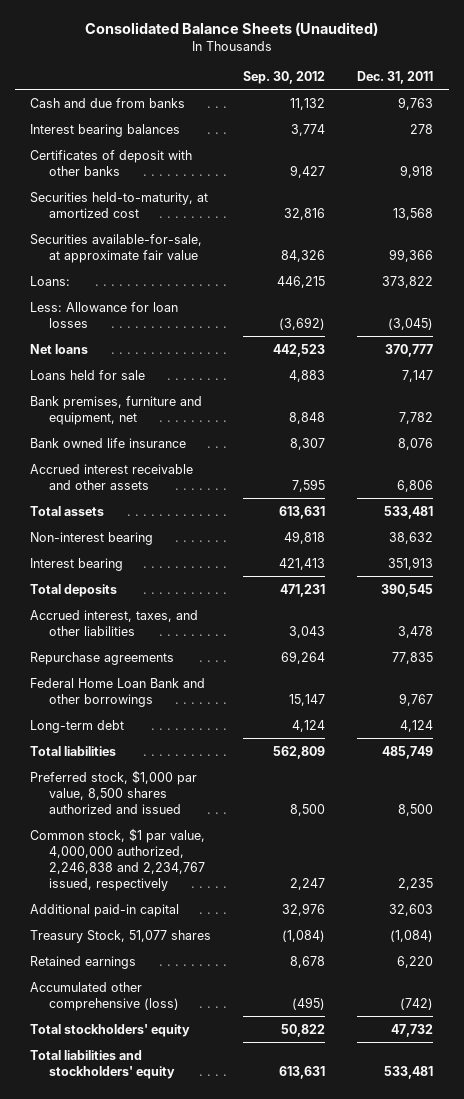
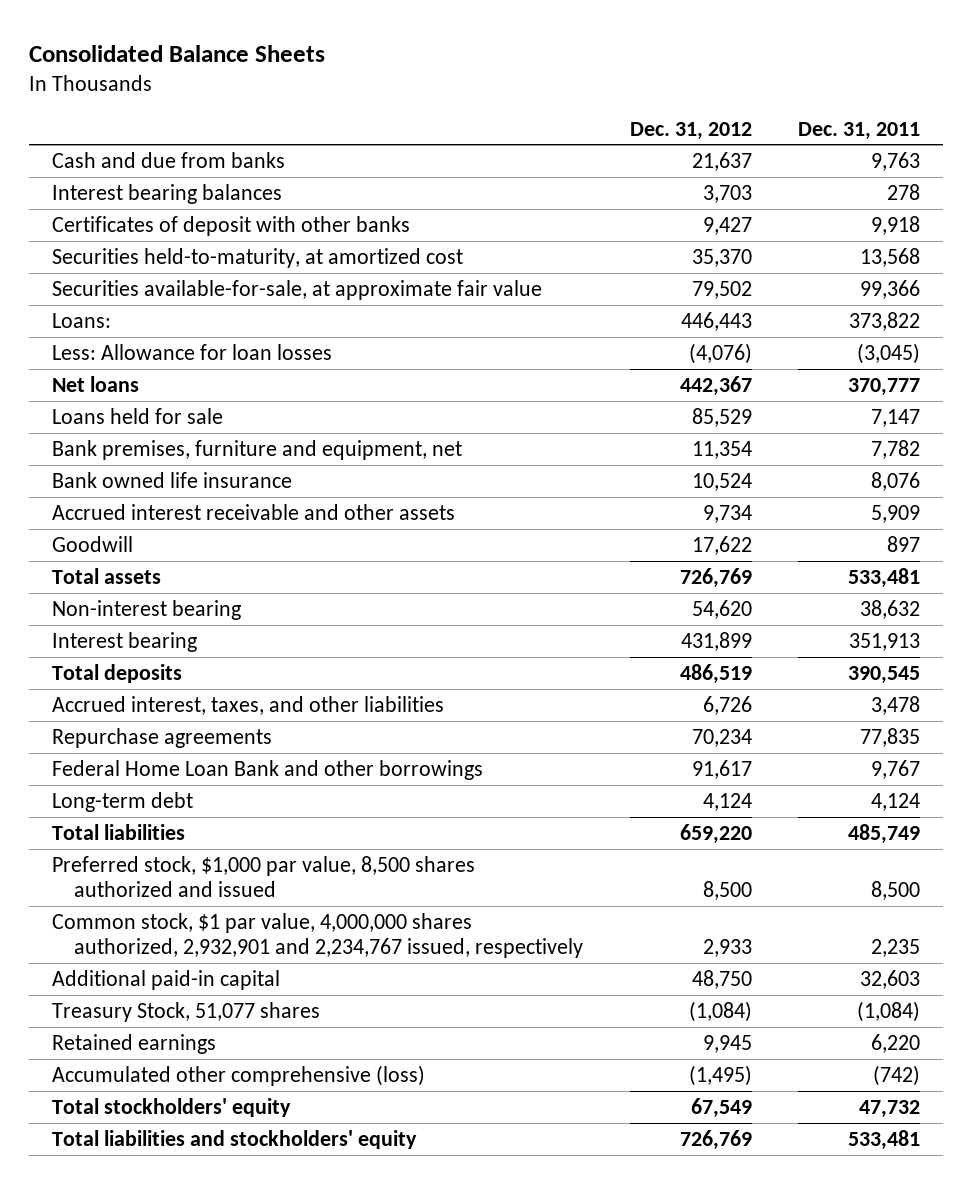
- Consolidated Balance Sheets (Unaudited)
+ Consolidated Balance Sheets
- | Sep. 30, 2012 | Dec. 31, 2011
+ | Dec. 31, 2012 | Dec. 31, 2011
- Accrued interest receivable and other assets | 7,595 | 6,806
+ Accrued interest receivable and other assets | 9,734 | 5,909
+ Goodwill | 17,622 | 897
- Common stock, $1 par value, 4,000,000 authorized, 2,246,838 and 2,234,767 issued, respectively | 2,247 | 2,235
+ Common stock, $1 par value, 4,000,000 shares authorized, 2,932,901 and 2,234,767 issued, respectively | 2,933 | 2,235

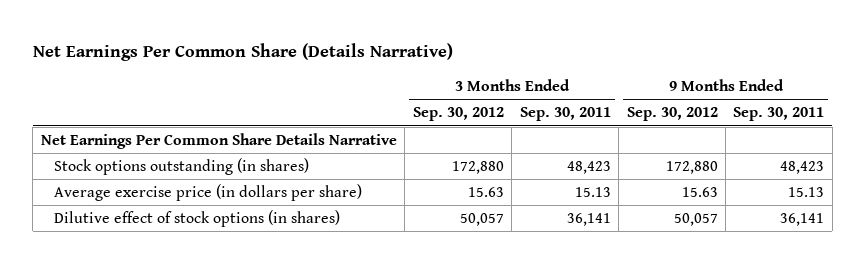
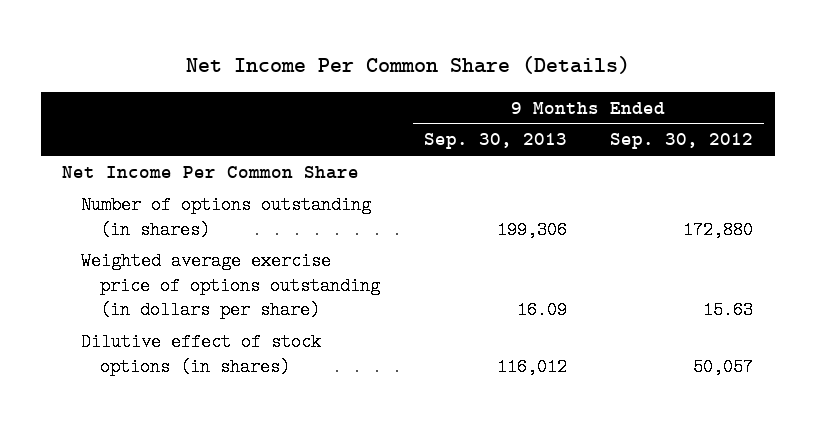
- Net Earnings Per Common Share (Details Narrative)
+ Net Income Per Common Share (Details)
- | 3 Months Ended Sep. 30, 2012 | 3 Months Ended Sep. 30, 2011 | 9 Months Ended Sep. 30, 2012 | 9 Months Ended Sep. 30, 2011
+ | 9 Months Ended Sep. 30, 2013 | 9 Months Ended Sep. 30, 2012
- Net Earnings Per Common Share Details Narrative
- Stock options outstanding (in shares) | 172,880 | 48,423 | 172,880 | 48,423
- Average exercise price (in dollars per share) | 15.63 | 15.13 | 15.63 | 15.13
+ Net Income Per Common Share
+ Number of options outstanding (in shares) | 199,306 | 172,880
+ Weighted average exercise price of options outstanding (in dollars per share) | 16.09 | 15.63

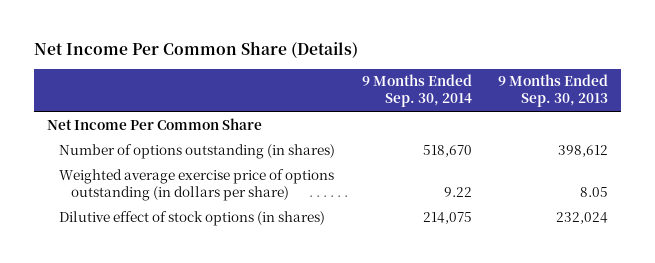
- | 9 Months Ended Sep. 30, 2013 | 9 Months Ended Sep. 30, 2012
+ | 9 Months Ended Sep. 30, 2014 | 9 Months Ended Sep. 30, 2013
- Number of options outstanding (in shares) | 199,306 | 172,880
- Weighted average exercise price of options outstanding (in dollars per share) | 16.09 | 15.63
- Dilutive effect of stock options (in shares) | 116,012 | 50,057
+ Number of options outstanding (in shares) | 518,670 | 398,612
+ Weighted average exercise price of options outstanding (in dollars per share) | 9.22 | 8.05
+ Dilutive effect of stock options (in shares) | 214,075 | 232,024

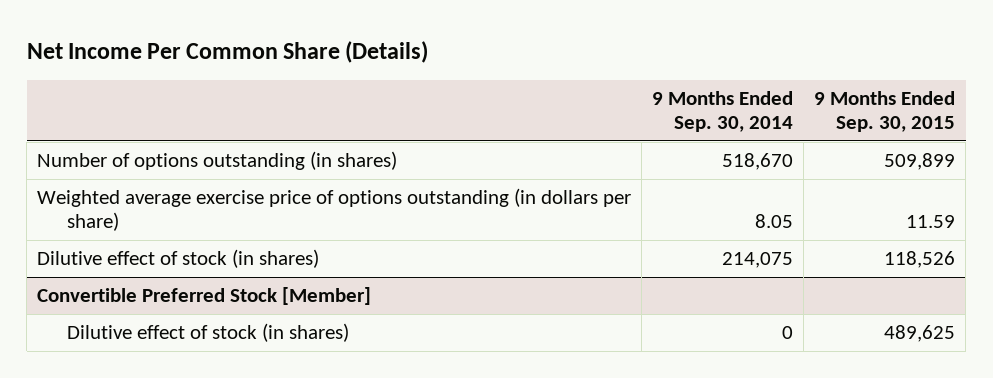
- | 9 Months Ended Sep. 30, 2014 | 9 Months Ended Sep. 30, 2013
+ | 9 Months Ended Sep. 30, 2014 | 9 Months Ended Sep. 30, 2015
- Net Income Per Common Share
- Weighted average exercise price of options outstanding (in dollars per share) | 9.22 | 8.05
- Dilutive effect of stock options (in shares) | 214,075 | 232,024
+ Weighted average exercise price of options outstanding (in dollars per share) | 8.05 | 11.59
+ Dilutive effect of stock (in shares) | 214,075 | 118,526
+ Convertible Preferred Stock [Member]
+ Dilutive effect of stock (in shares) | 0 | 489,625

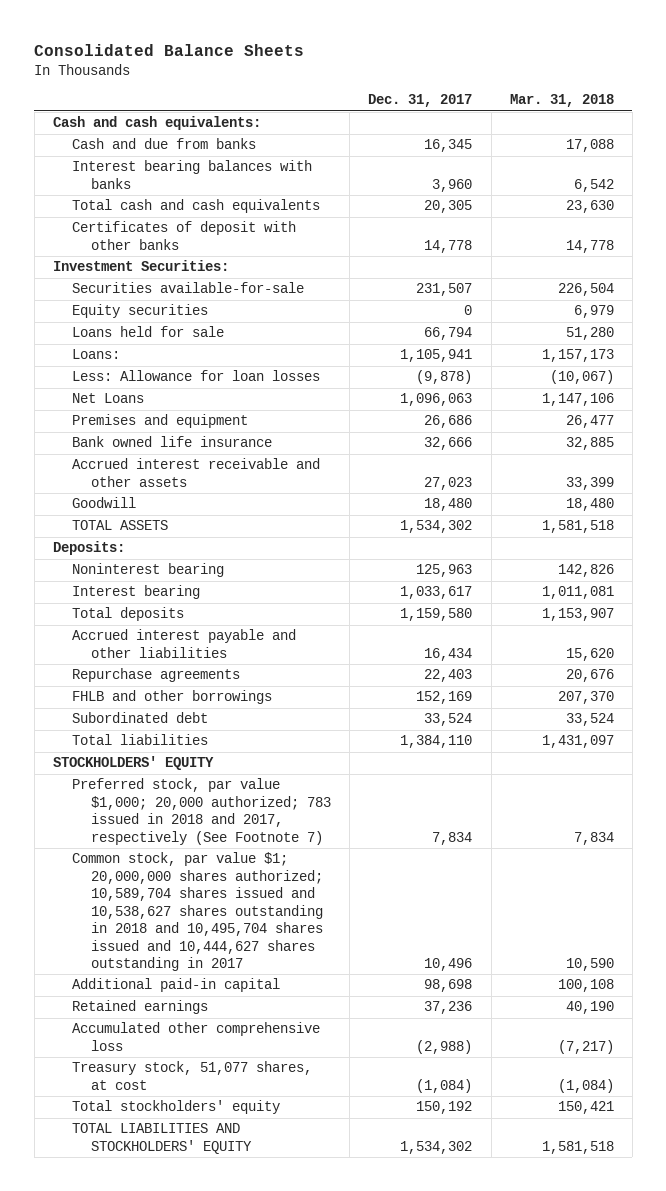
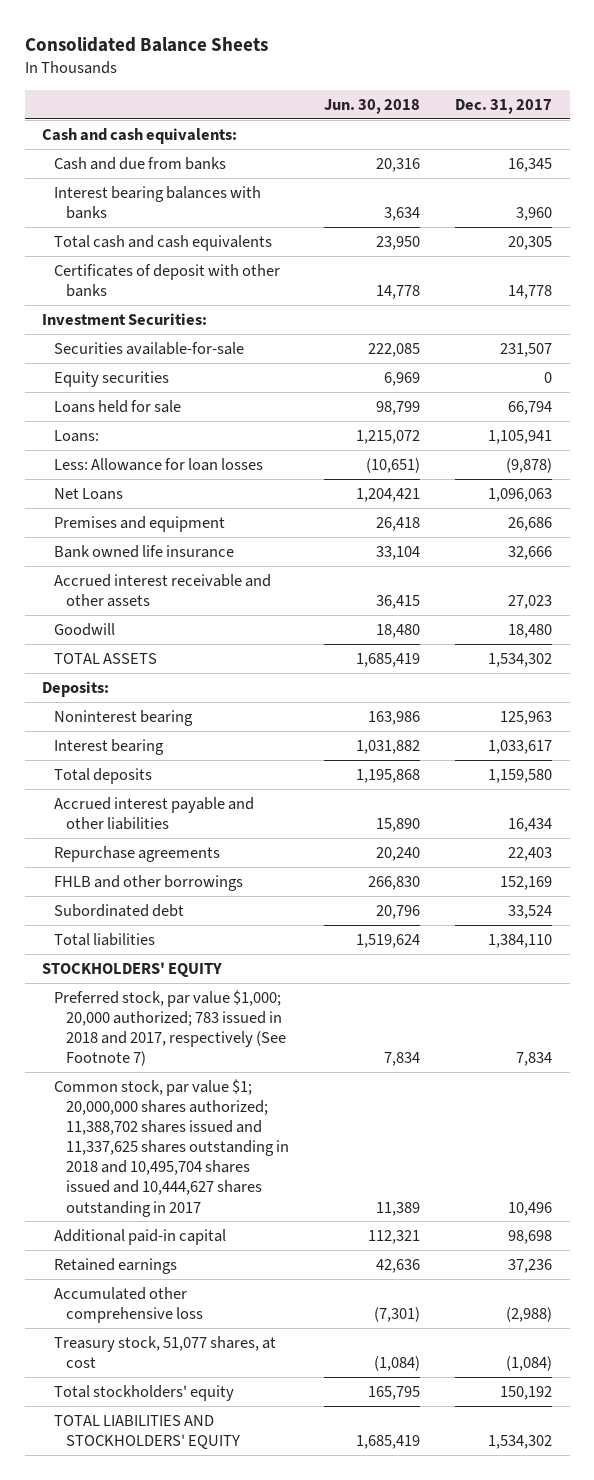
- | Dec. 31, 2017 | Mar. 31, 2018
+ | Jun. 30, 2018 | Dec. 31, 2017
- Common stock, par value $1; 20,000,000 shares authorized; 10,589,704 shares issued and 10,538,627 shares outstanding in 2018 and 10,495,704 shares issued and 10,444,627 shares outstanding in 2017 | 10,496 | 10,590
+ Common stock, par value $1; 20,000,000 shares authorized; 11,388,702 shares issued and 11,337,625 shares outstanding in 2018 and 10,495,704 shares issued and 10,444,627 shares outstanding in 2017 | 11,389 | 10,496

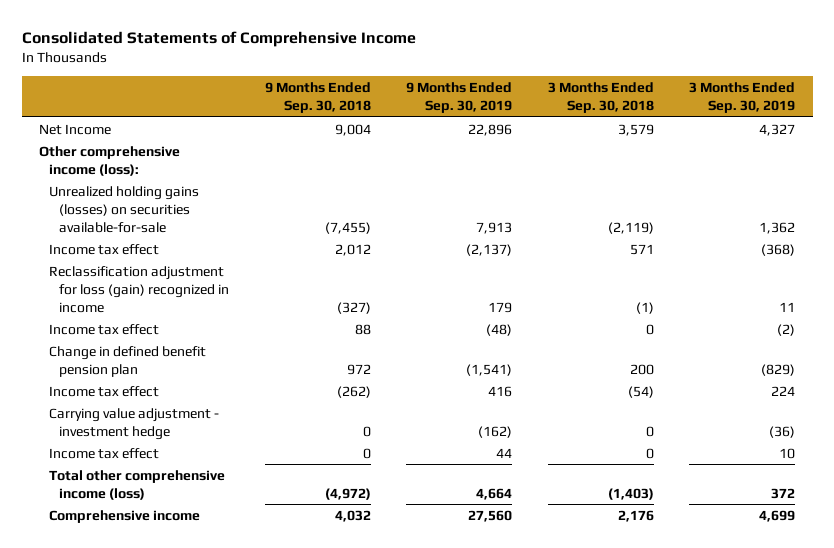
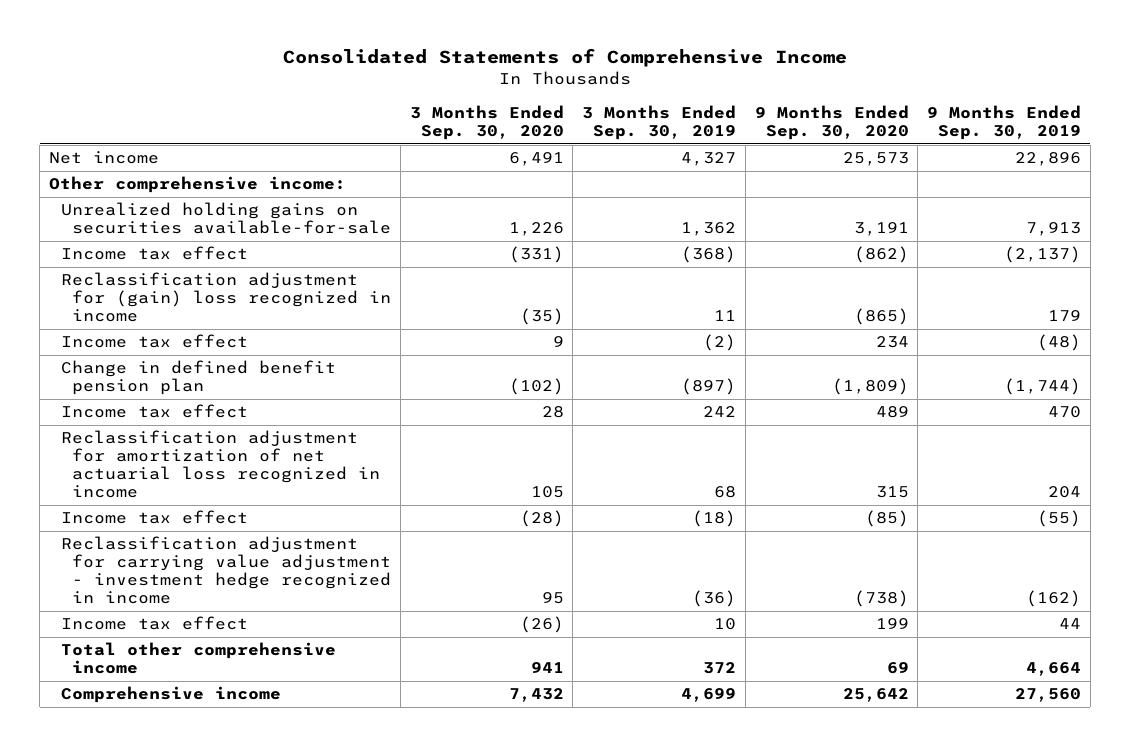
- | 9 Months Ended Sep. 30, 2018 | 9 Months Ended Sep. 30, 2019 | 3 Months Ended Sep. 30, 2018 | 3 Months Ended Sep. 30, 2019
+ | 3 Months Ended Sep. 30, 2020 | 3 Months Ended Sep. 30, 2019 | 9 Months Ended Sep. 30, 2020 | 9 Months Ended Sep. 30, 2019
- Net Income | 9,004 | 22,896 | 3,579 | 4,327
- Other comprehensive income (loss):
- Unrealized holding gains (losses) on securities available-for-sale | (7,455) | 7,913 | (2,119) | 1,362
+ Net income | 6,491 | 4,327 | 25,573 | 22,896
+ Other comprehensive income:
+ Unrealized holding gains on securities available-for-sale | 1,226 | 1,362 | 3,191 | 7,913
- Reclassification adjustment for loss (gain) recognized in income | (327) | 179 | (1) | 11
+ Reclassification adjustment for (gain) loss recognized in income | (35) | 11 | (865) | 179
- Change in defined benefit pension plan | 972 | (1,541) | 200 | (829)
- Income tax effect | (262) | 416 | (54) | 224
- Carrying value adjustment - investment hedge | 0 | (162) | 0 | (36)
+ Change in defined benefit pension plan | (102) | (897) | (1,809) | (1,744)
+ Income tax effect | 28 | 242 | 489 | 470
+ Reclassification adjustment for amortization of net actuarial loss recognized in income | 105 | 68 | 315 | 204
+ Income tax effect | (28) | (18) | (85) | (55)
+ Reclassification adjustment for carrying value adjustment - investment hedge recognized in income | 95 | (36) | (738) | (162)
- Total other comprehensive income (loss) | (4,972) | 4,664 | (1,403) | 372
+ Total other comprehensive income | 941 | 372 | 69 | 4,664

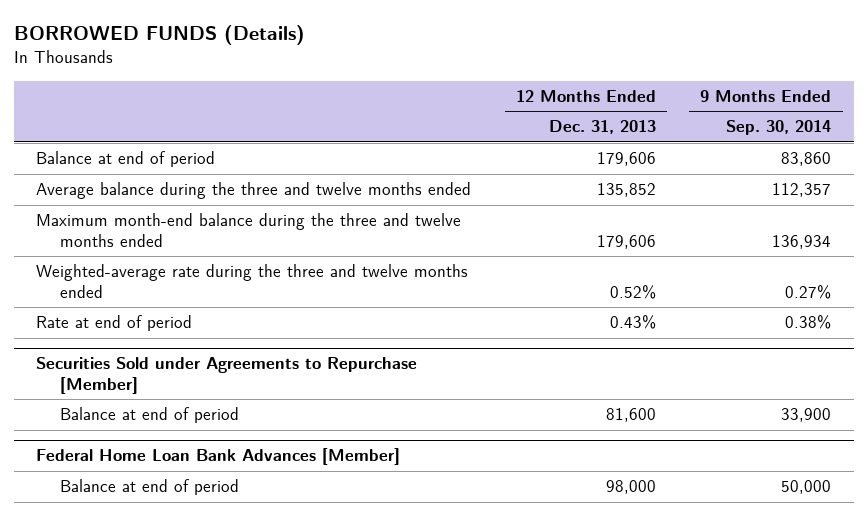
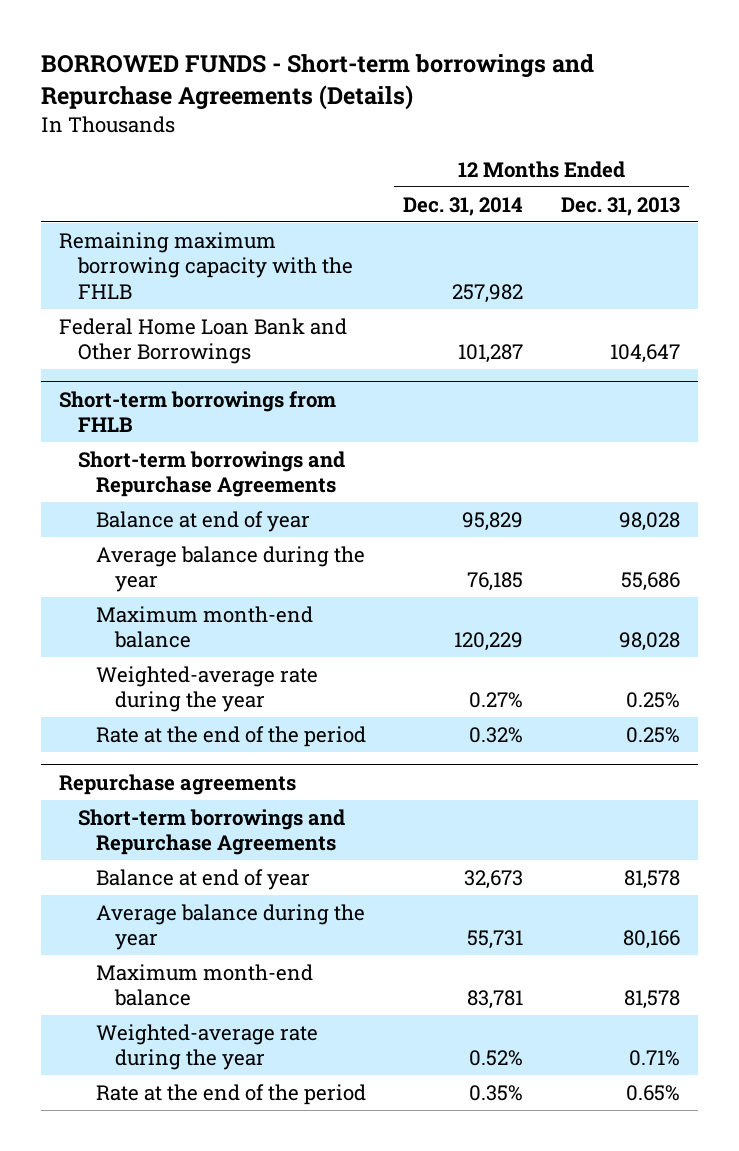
- BORROWED FUNDS (Details)
+ BORROWED FUNDS - Short-term borrowings and Repurchase Agreements (Details)
- | 12 Months Ended Dec. 31, 2013 | 9 Months Ended Sep. 30, 2014
+ | 12 Months Ended Dec. 31, 2014 | 12 Months Ended Dec. 31, 2013
- Balance at end of period | 179,606 | 83,860
- Average balance during the three and twelve months ended | 135,852 | 112,357
- Maximum month-end balance during the three and twelve months ended | 179,606 | 136,934
- Weighted-average rate during the three and twelve months ended | 0.52% | 0.27%
- Rate at end of period | 0.43% | 0.38%
- Securities Sold under Agreements to Repurchase [Member]
- Balance at end of period | 81,600 | 33,900
- Federal Home Loan Bank Advances [Member]
- Balance at end of period | 98,000 | 50,000
+ Remaining maximum borrowing capacity with the FHLB | 257,982 |
+ Federal Home Loan Bank and Other Borrowings | 101,287 | 104,647
+ Short-term borrowings from FHLB
+ Short-term borrowings and Repurchase Agreements
+ Balance at end of year | 95,829 | 98,028
+ Average balance during the year | 76,185 | 55,686
+ Maximum month-end balance | 120,229 | 98,028
+ Weighted-average rate during the year | 0.27% | 0.25%
+ Rate at the end of the period | 0.32% | 0.25%
+ Repurchase agreements
+ Short-term borrowings and Repurchase Agreements
+ Balance at end of year | 32,673 | 81,578
+ Average balance during the year | 55,731 | 80,166
+ Maximum month-end balance | 83,781 | 81,578
+ Weighted-average rate during the year | 0.52% | 0.71%
+ Rate at the end of the period | 0.35% | 0.65%

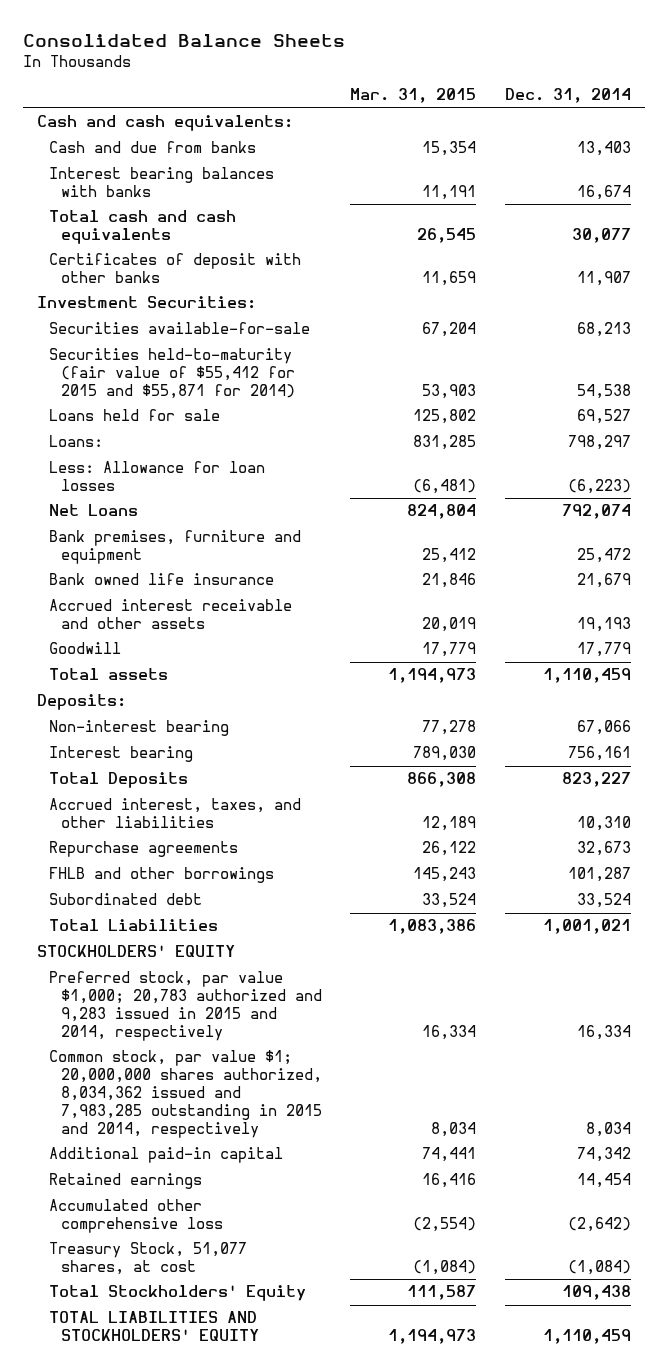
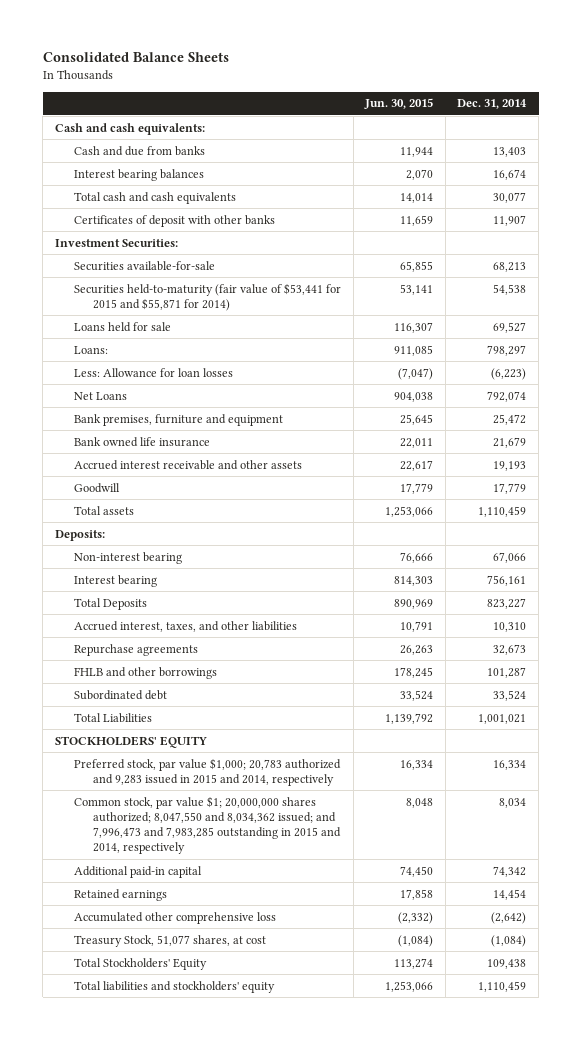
- | Mar. 31, 2015 | Dec. 31, 2014
+ | Jun. 30, 2015 | Dec. 31, 2014
- Interest bearing balances with banks | 11,191 | 16,674
+ Interest bearing balances | 2,070 | 16,674
- Securities held-to-maturity (fair value of $55,412 for 2015 and $55,871 for 2014) | 53,903 | 54,538
+ Securities held-to-maturity (fair value of $53,441 for 2015 and $55,871 for 2014) | 53,141 | 54,538
- Common stock, par value $1; 20,000,000 shares authorized, 8,034,362 issued and 7,983,285 outstanding in 2015 and 2014, respectively | 8,034 | 8,034
+ Common stock, par value $1; 20,000,000 shares authorized; 8,047,550 and 8,034,362 issued; and 7,996,473 and 7,983,285 outstanding in 2015 and 2014, respectively | 8,048 | 8,034
- TOTAL LIABILITIES AND STOCKHOLDERS' EQUITY | 1,194,973 | 1,110,459
+ Total liabilities and stockholders' equity | 1,253,066 | 1,110,459

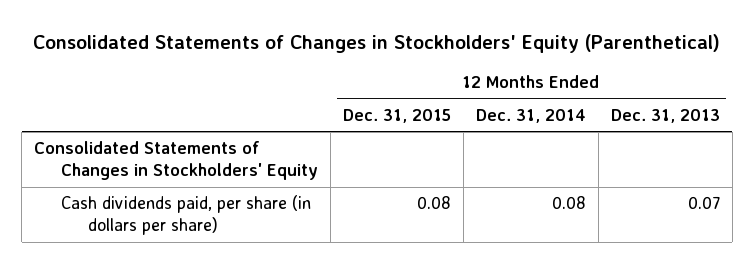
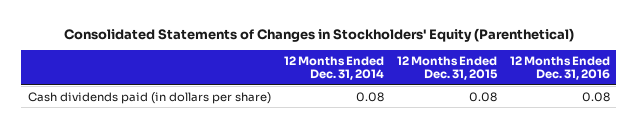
- | 12 Months Ended Dec. 31, 2015 | 12 Months Ended Dec. 31, 2014 | 12 Months Ended Dec. 31, 2013
+ | 12 Months Ended Dec. 31, 2014 | 12 Months Ended Dec. 31, 2015 | 12 Months Ended Dec. 31, 2016
- Consolidated Statements of Changes in Stockholders' Equity
- Cash dividends paid, per share (in dollars per share) | 0.08 | 0.08 | 0.07
+ Cash dividends paid (in dollars per share) | 0.08 | 0.08 | 0.08

